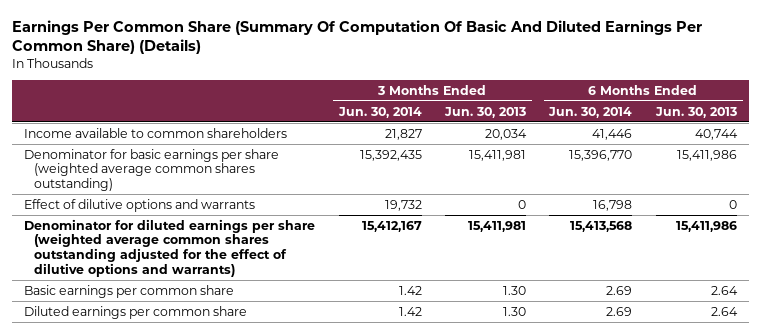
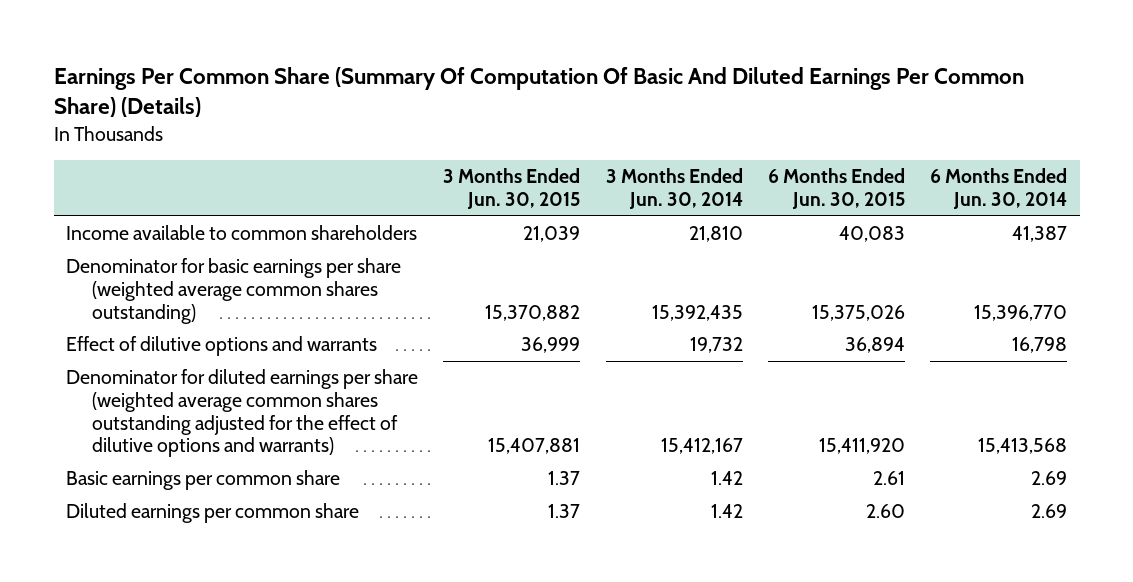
- | 3 Months Ended Jun. 30, 2014 | 3 Months Ended Jun. 30, 2013 | 6 Months Ended Jun. 30, 2014 | 6 Months Ended Jun. 30, 2013
+ | 3 Months Ended Jun. 30, 2015 | 3 Months Ended Jun. 30, 2014 | 6 Months Ended Jun. 30, 2015 | 6 Months Ended Jun. 30, 2014
- Income available to common shareholders | 21,827 | 20,034 | 41,446 | 40,744
+ Income available to common shareholders | 21,039 | 21,810 | 40,083 | 41,387

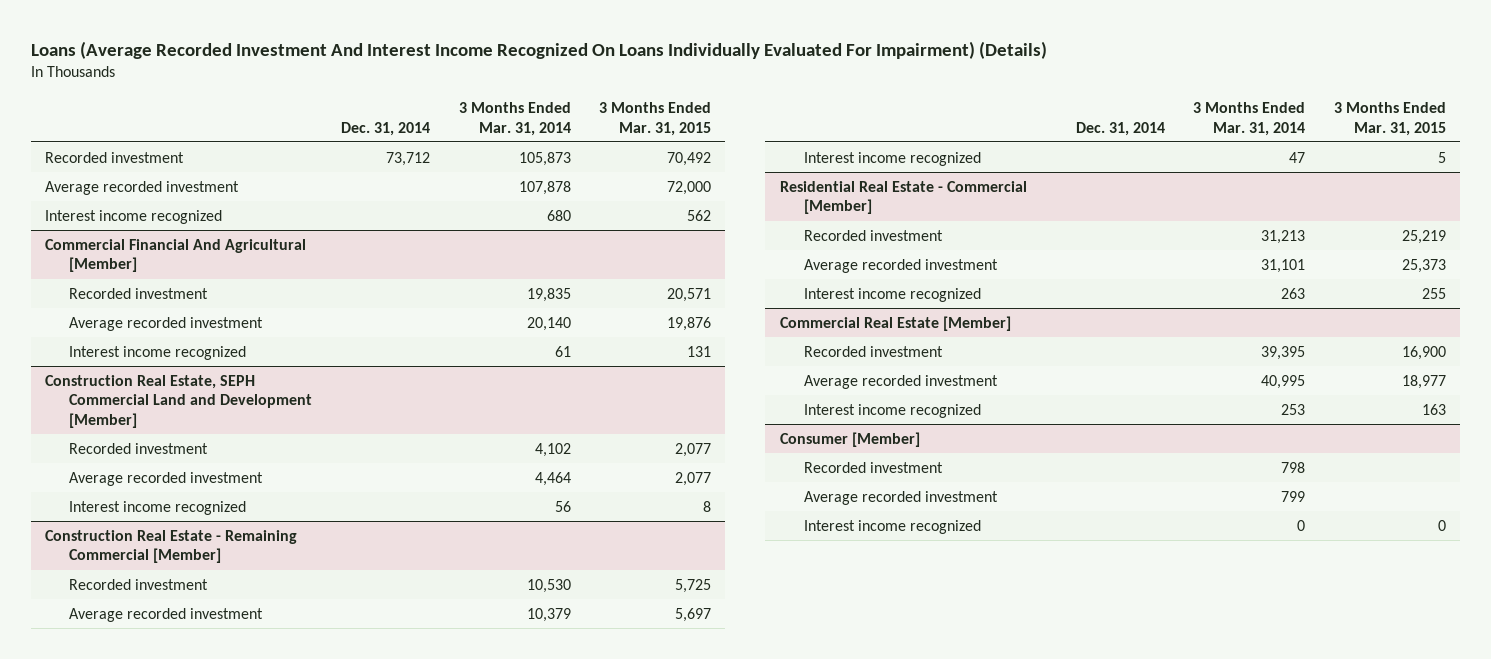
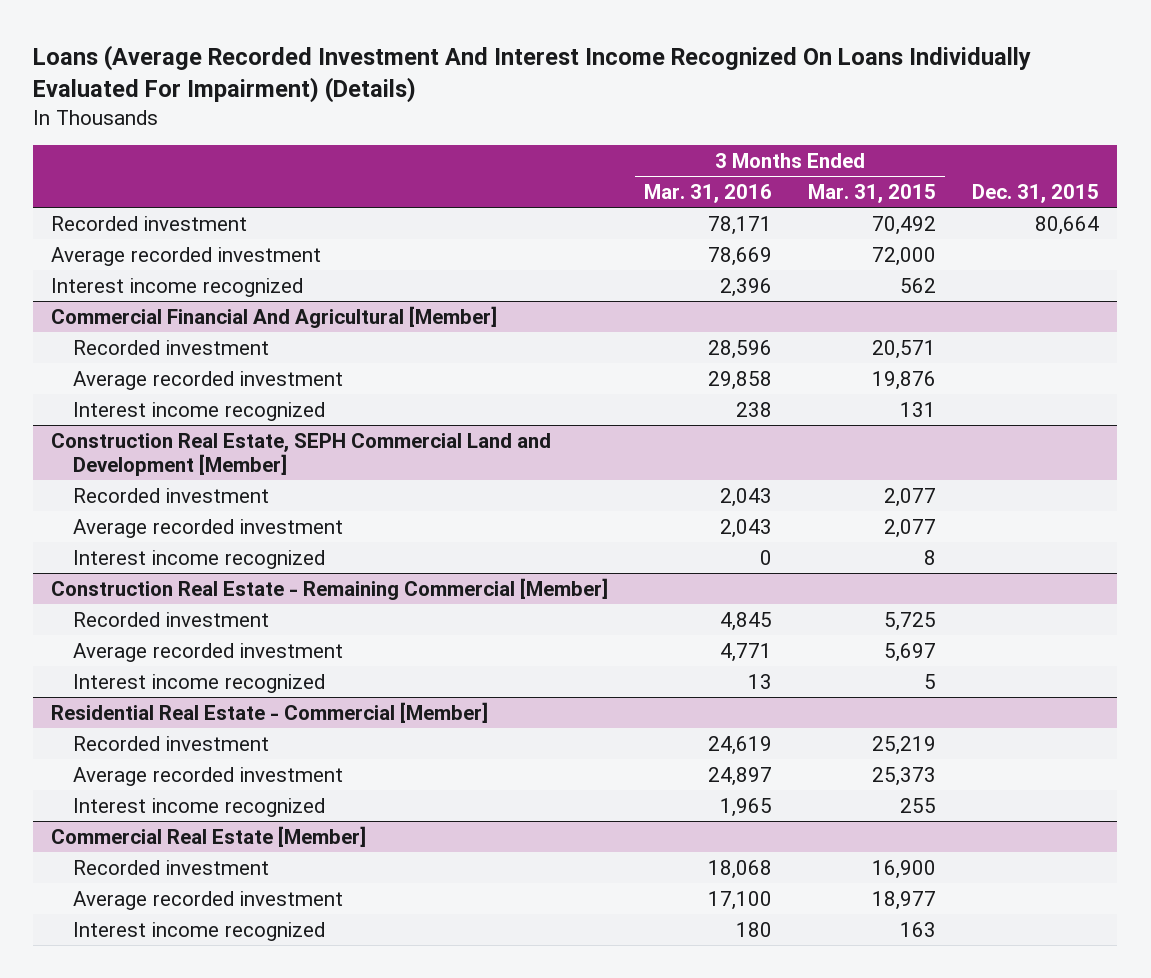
- | Dec. 31, 2014 | 3 Months Ended Mar. 31, 2014 | 3 Months Ended Mar. 31, 2015
+ | 3 Months Ended Mar. 31, 2016 | 3 Months Ended Mar. 31, 2015 | Dec. 31, 2015
- Consumer [Member]
- Recorded investment | | 798 |
- Average recorded investment | | 799 |
- Interest income recognized | | 0 | 0

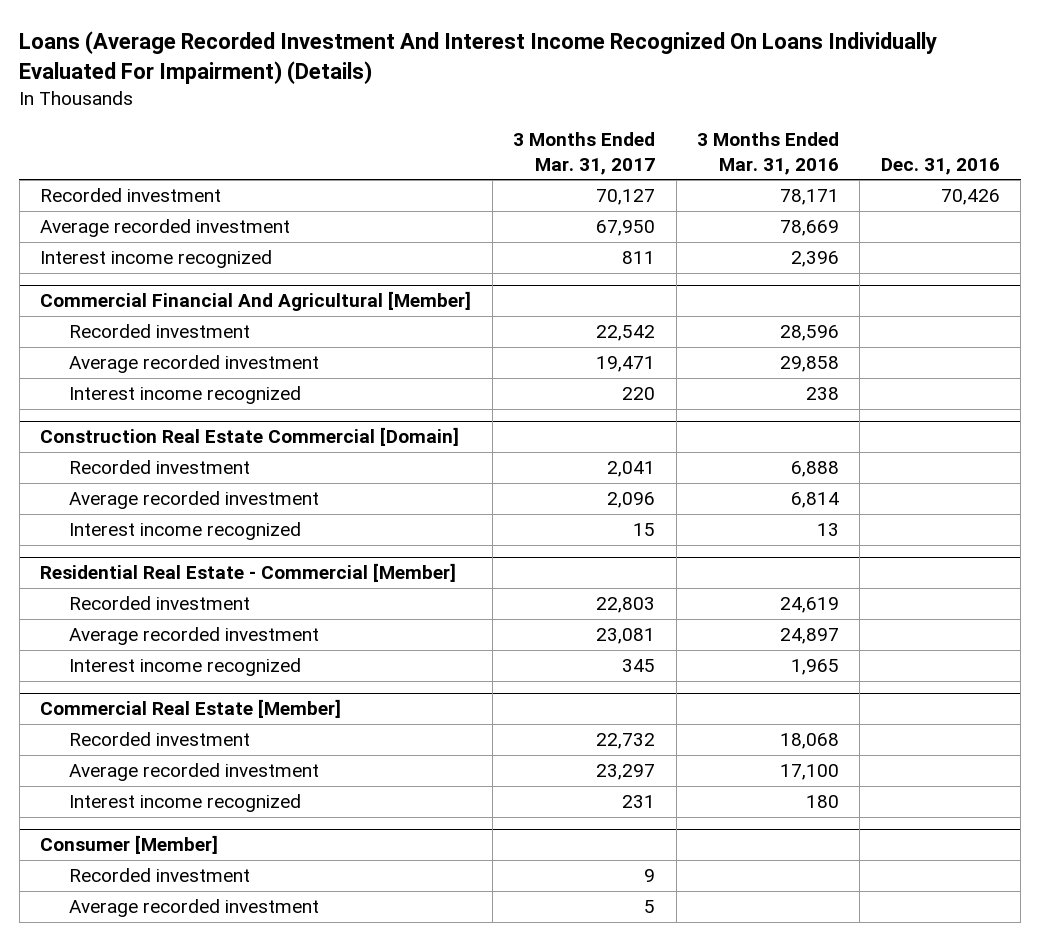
- | 3 Months Ended Mar. 31, 2016 | 3 Months Ended Mar. 31, 2015 | Dec. 31, 2015
+ | 3 Months Ended Mar. 31, 2017 | 3 Months Ended Mar. 31, 2016 | Dec. 31, 2016
- Construction Real Estate, SEPH Commercial Land and Development [Member]
- Recorded investment | 2,043 | 2,077 |
- Average recorded investment | 2,043 | 2,077 |
- Interest income recognized | 0 | 8 |
- Construction Real Estate - Remaining Commercial [Member]
- Recorded investment | 4,845 | 5,725 |
- Average recorded investment | 4,771 | 5,697 |
+ Construction Real Estate Commercial [Domain]
+ Recorded investment | 2,041 | 6,888 |
+ Average recorded investment | 2,096 | 6,814 |
+ Consumer [Member]
+ Recorded investment | 9 | |
+ Average recorded investment | 5 | |

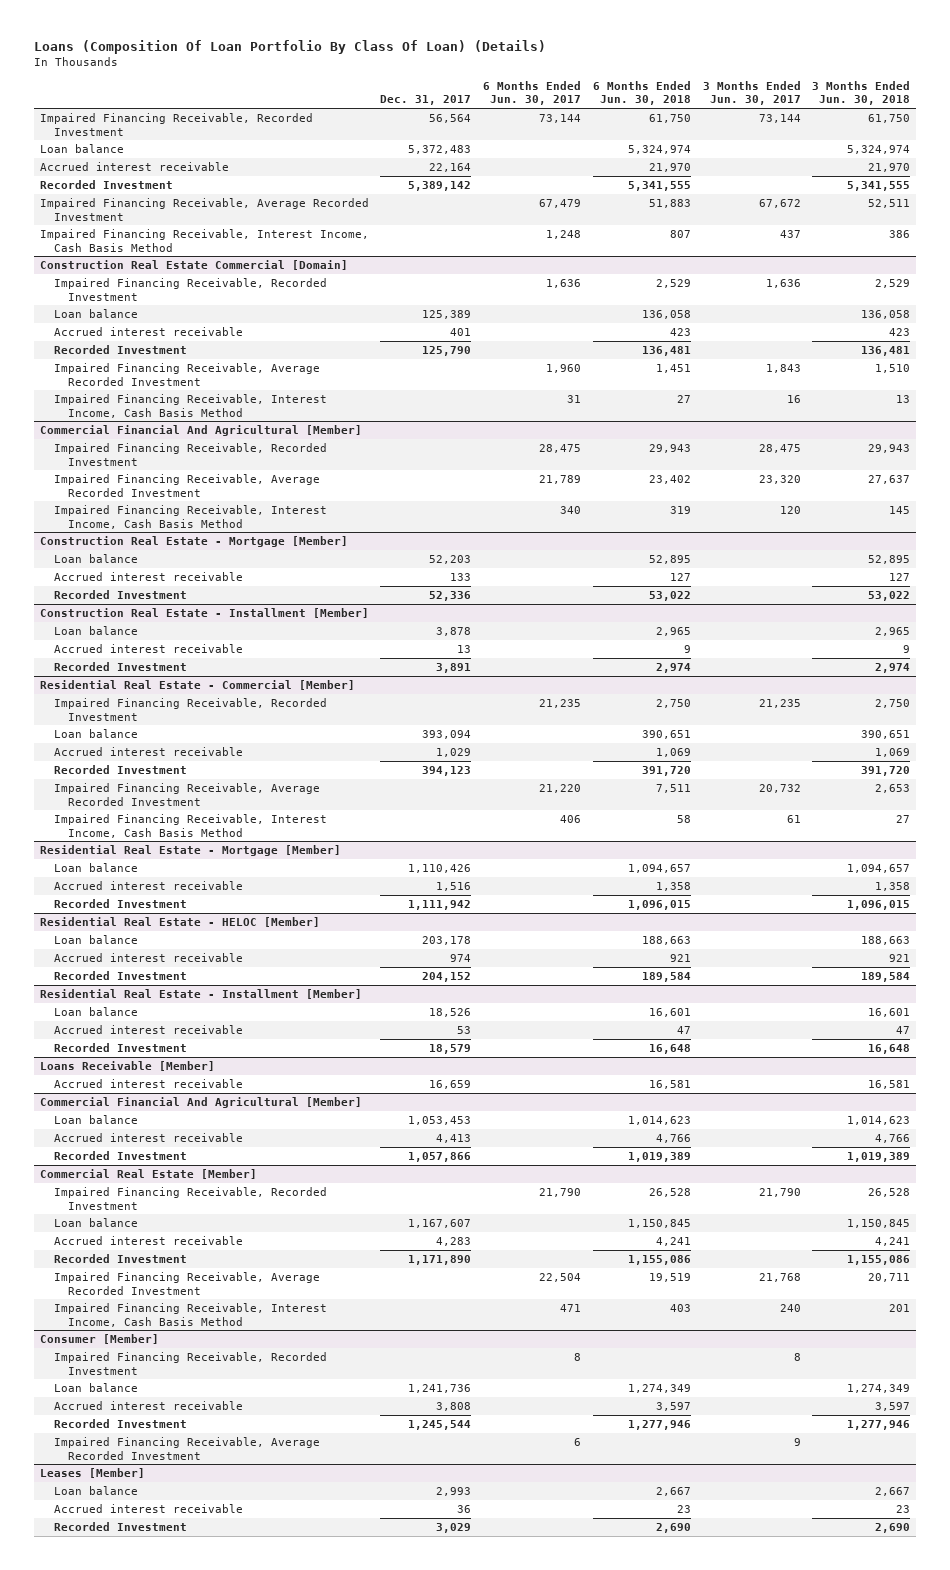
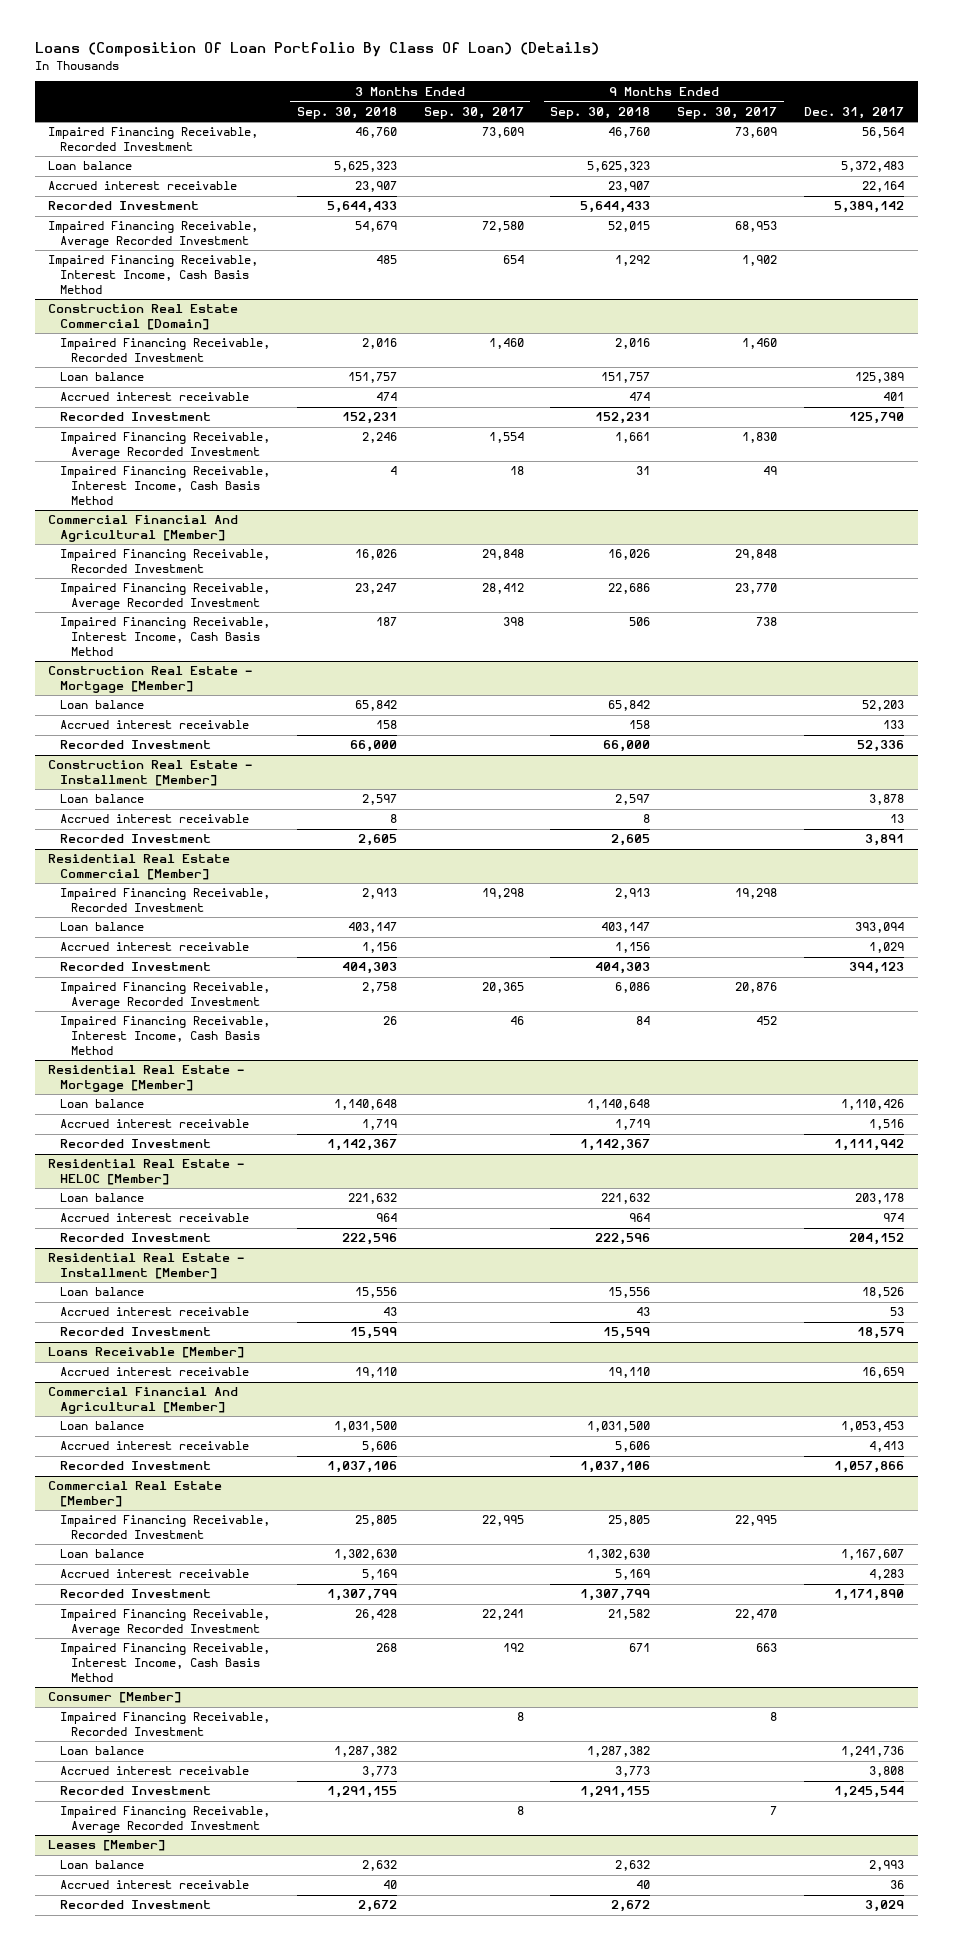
- | Dec. 31, 2017 | 6 Months Ended Jun. 30, 2017 | 6 Months Ended Jun. 30, 2018 | 3 Months Ended Jun. 30, 2017 | 3 Months Ended Jun. 30, 2018
+ | 3 Months Ended Sep. 30, 2018 | 3 Months Ended Sep. 30, 2017 | 9 Months Ended Sep. 30, 2018 | 9 Months Ended Sep. 30, 2017 | Dec. 31, 2017
- Residential Real Estate - Commercial [Member]
+ Residential Real Estate Commercial [Member]

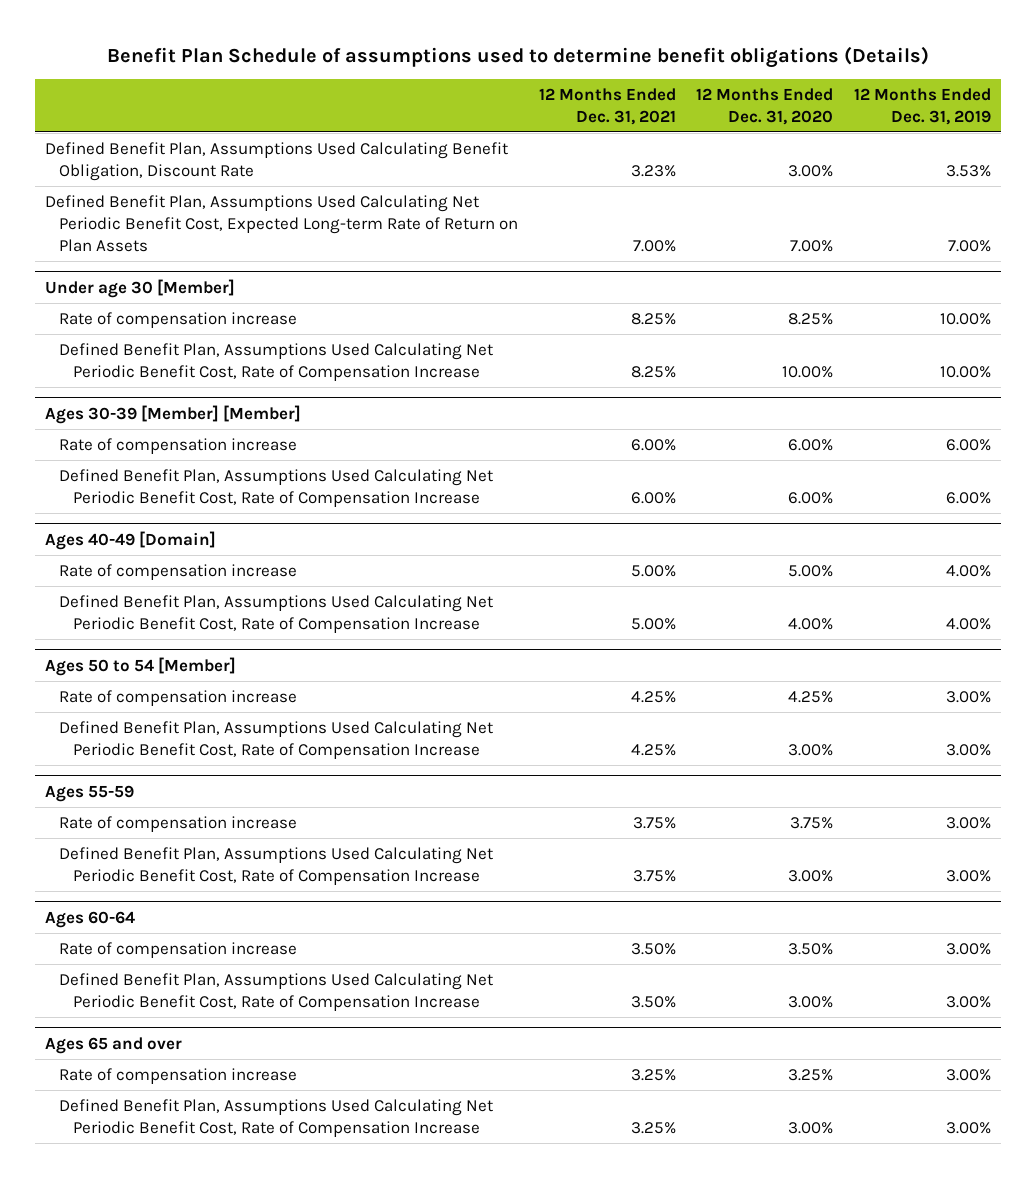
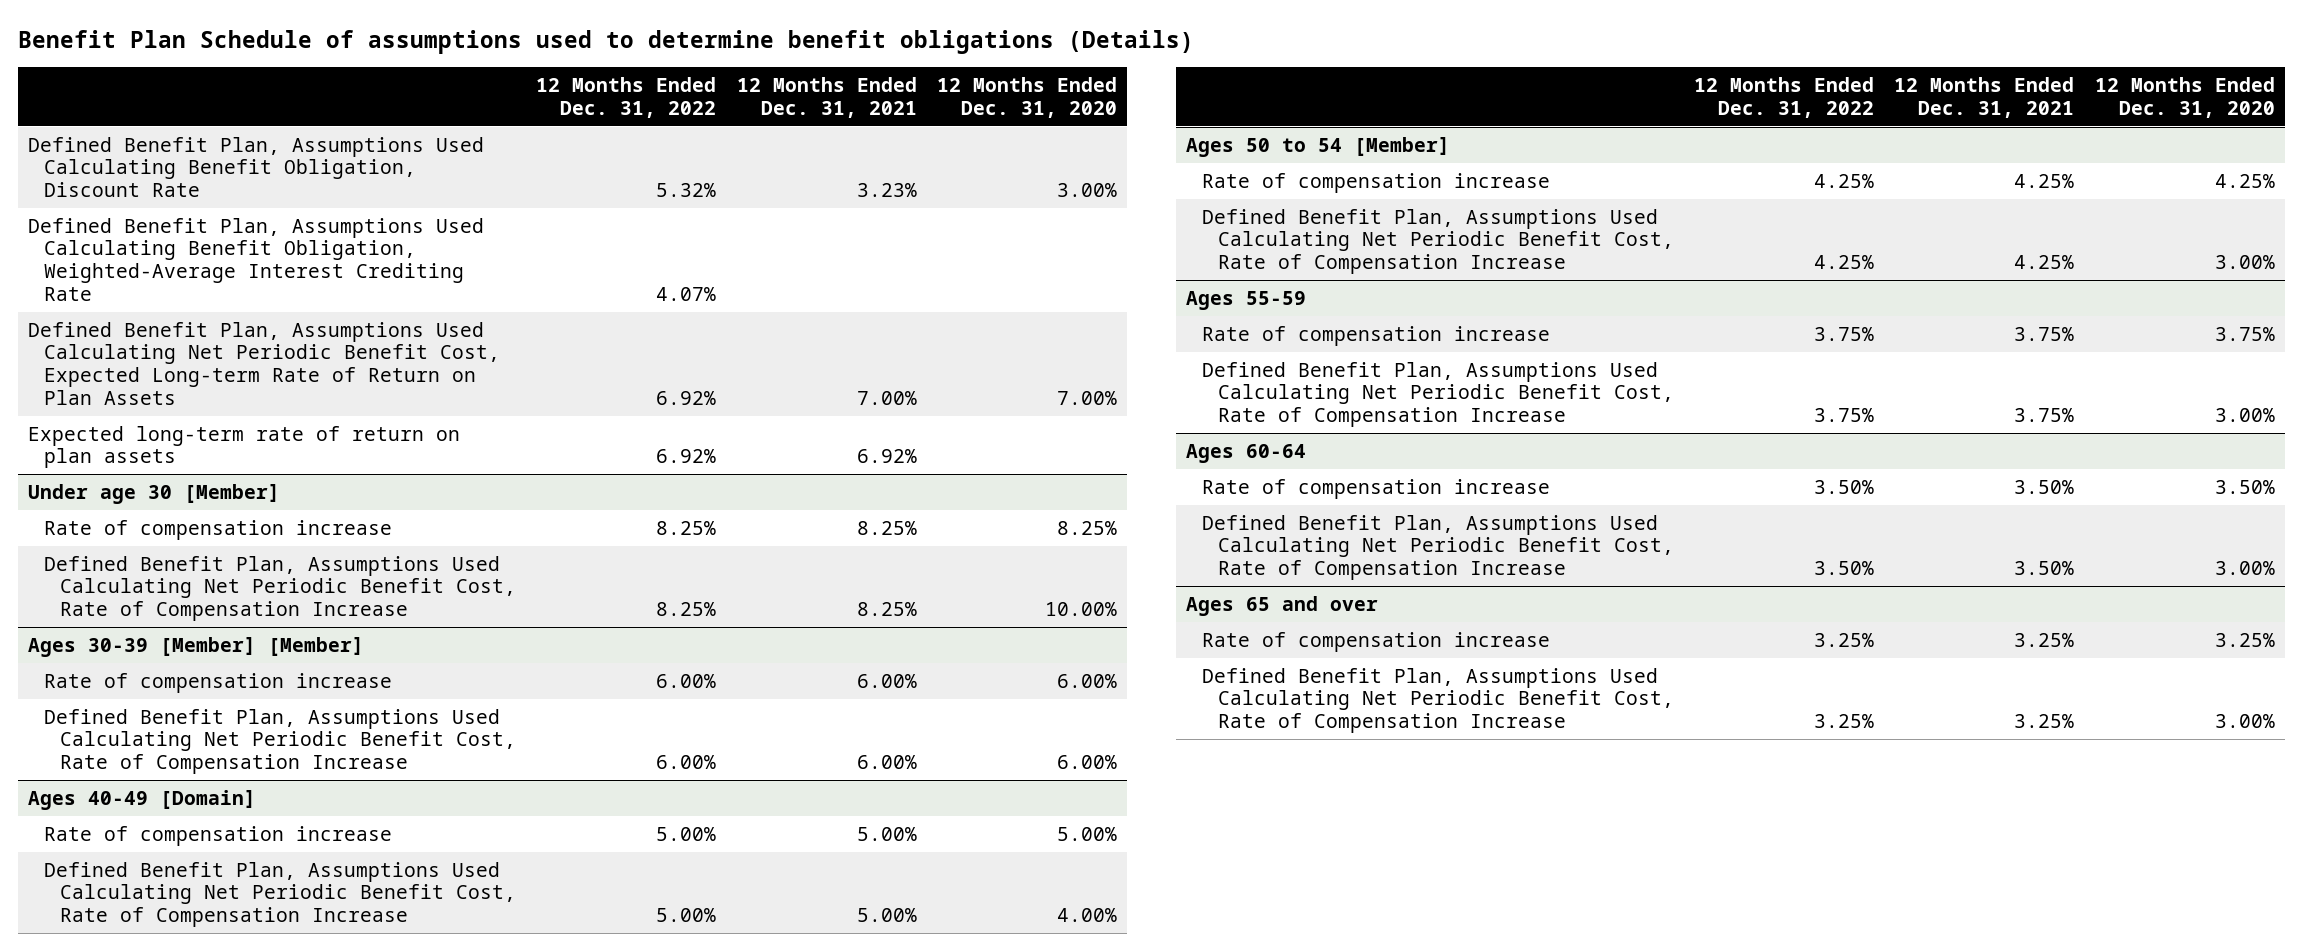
- | 12 Months Ended Dec. 31, 2021 | 12 Months Ended Dec. 31, 2020 | 12 Months Ended Dec. 31, 2019
+ | 12 Months Ended Dec. 31, 2022 | 12 Months Ended Dec. 31, 2021 | 12 Months Ended Dec. 31, 2020
+ Defined Benefit Plan, Assumptions Used Calculating Benefit Obligation, Weighted-Average Interest Crediting Rate | 4.07% | |
+ Expected long-term rate of return on plan assets | 6.92% | 6.92% |

